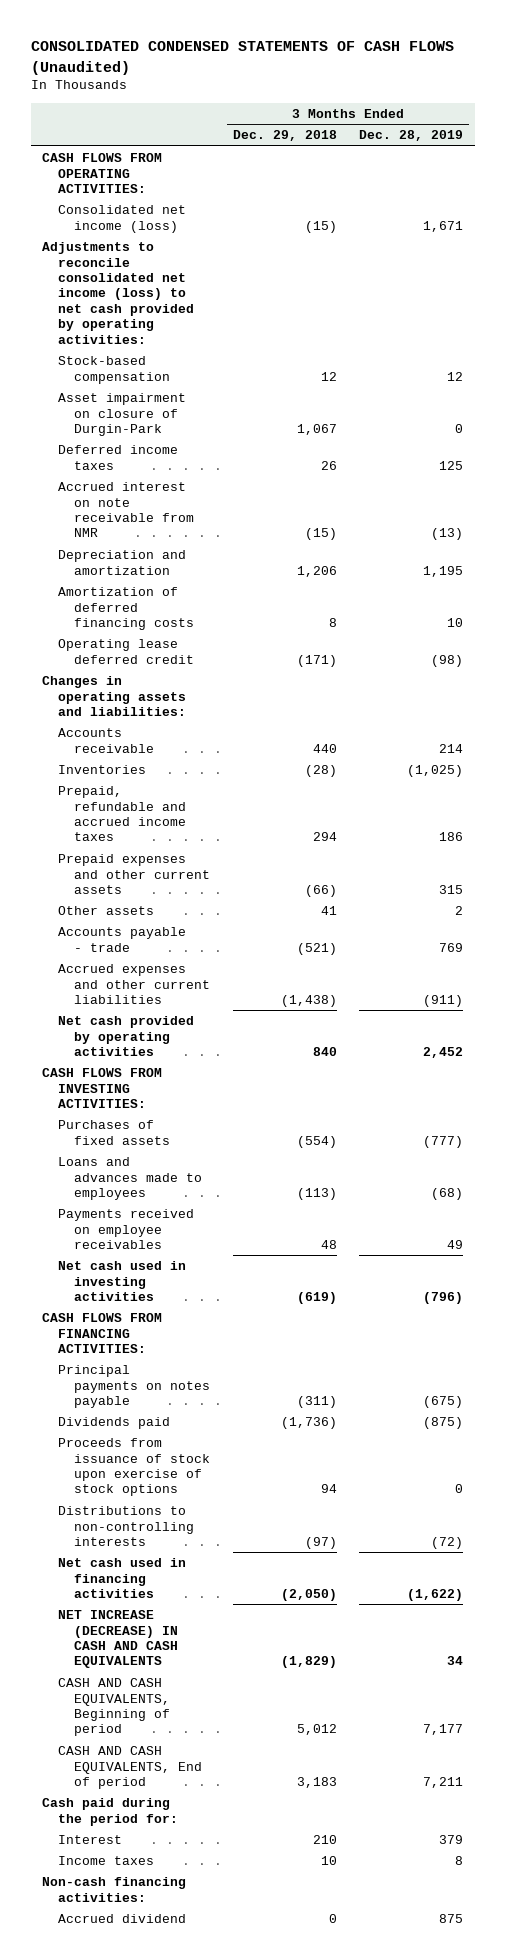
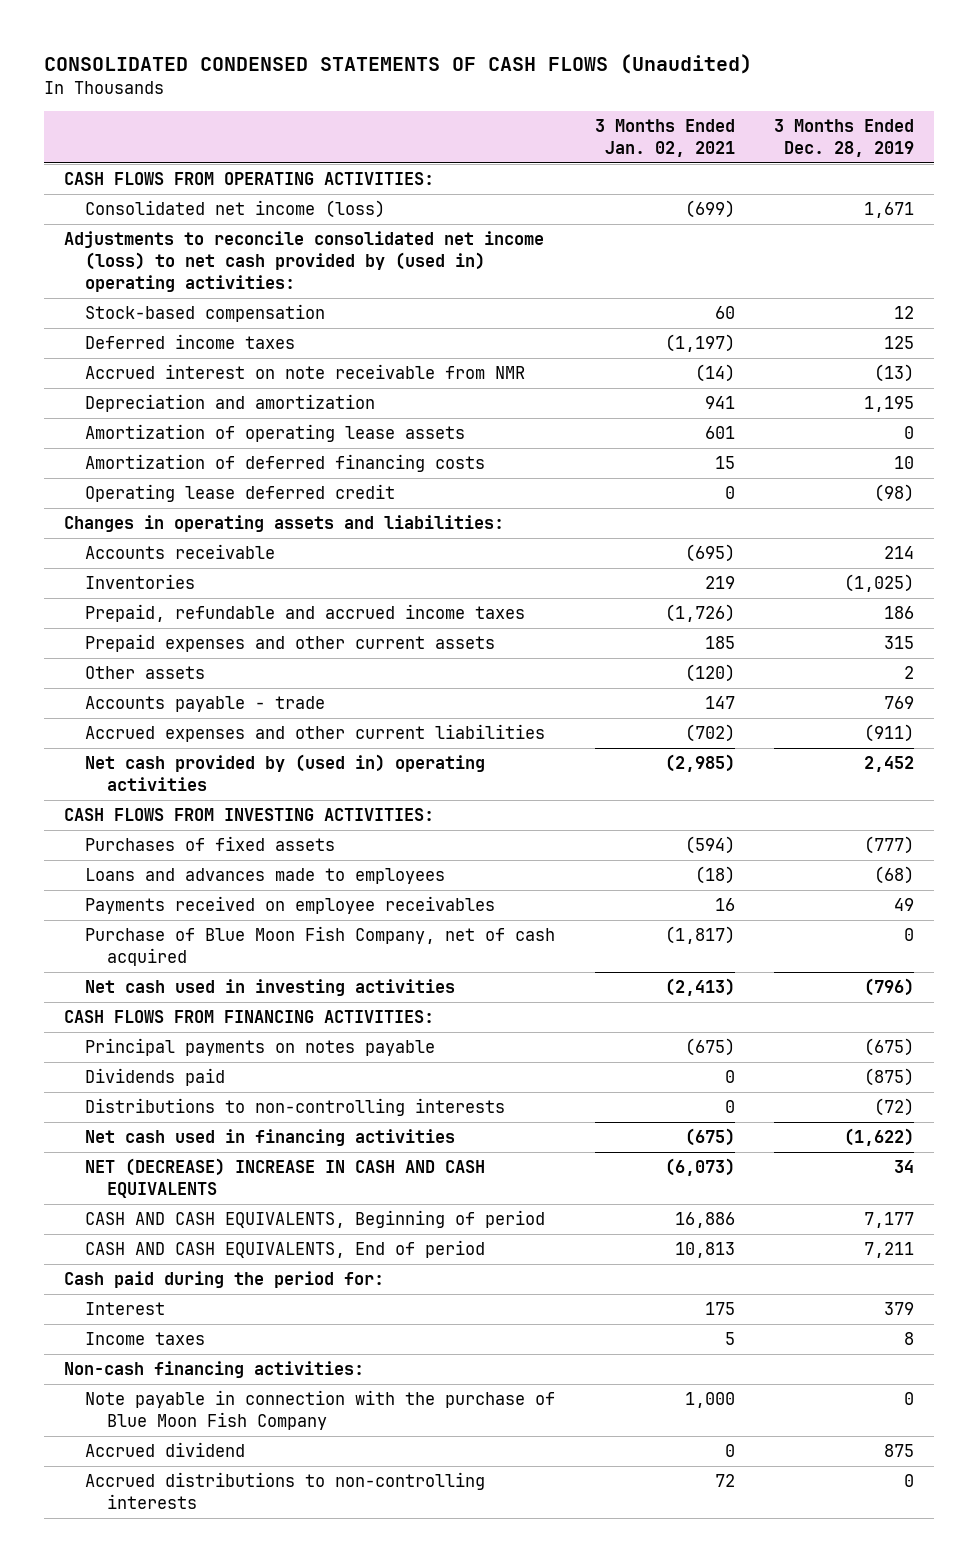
- | 3 Months Ended Dec. 29, 2018 | 3 Months Ended Dec. 28, 2019
+ | 3 Months Ended Jan. 02, 2021 | 3 Months Ended Dec. 28, 2019
- Adjustments to reconcile consolidated net income (loss) to net cash provided by operating activities:
+ Adjustments to reconcile consolidated net income (loss) to net cash provided by (used in) operating activities:
- Asset impairment on closure of Durgin-Park | 1,067 | 0
+ Amortization of operating lease assets | 601 | 0
- Net cash provided by operating activities | 840 | 2,452
+ Net cash provided by (used in) operating activities | (2,985) | 2,452
+ Purchase of Blue Moon Fish Company, net of cash acquired | (1,817) | 0
- Proceeds from issuance of stock upon exercise of stock options | 94 | 0
- NET INCREASE (DECREASE) IN CASH AND CASH EQUIVALENTS | (1,829) | 34
+ NET (DECREASE) INCREASE IN CASH AND CASH EQUIVALENTS | (6,073) | 34
+ Note payable in connection with the purchase of Blue Moon Fish Company | 1,000 | 0
+ Accrued distributions to non-controlling interests | 72 | 0

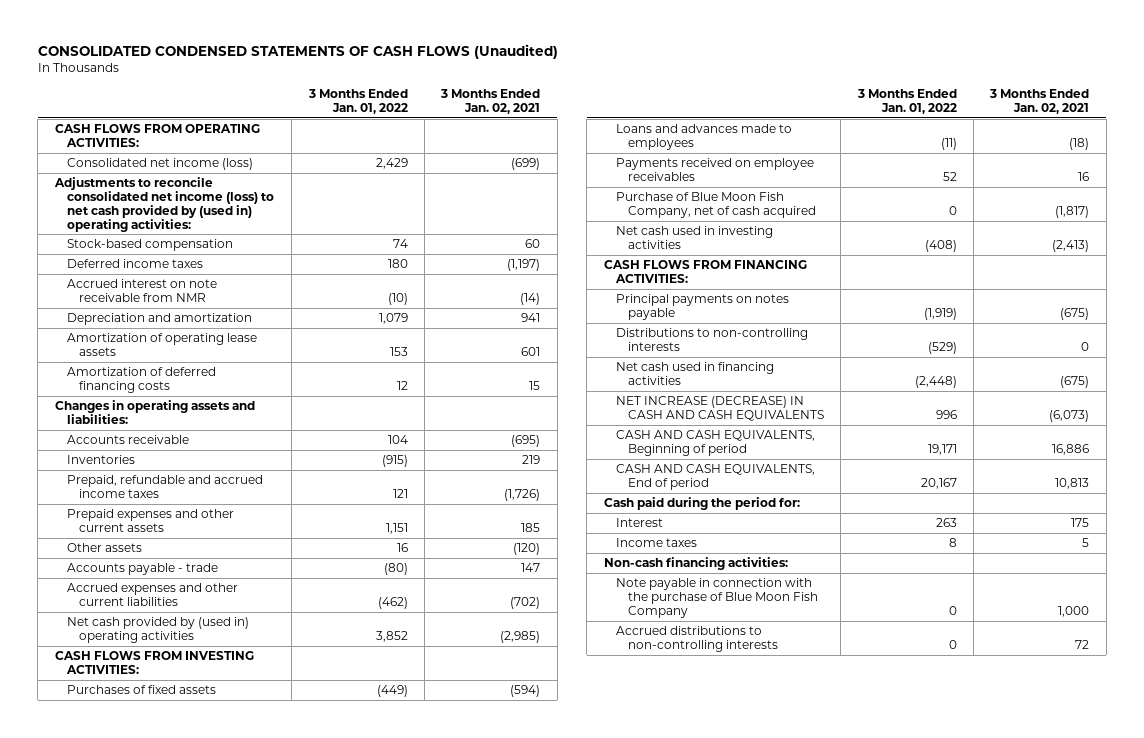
- | 3 Months Ended Jan. 02, 2021 | 3 Months Ended Dec. 28, 2019
+ | 3 Months Ended Jan. 01, 2022 | 3 Months Ended Jan. 02, 2021
- Operating lease deferred credit | 0 | (98)
- Dividends paid | 0 | (875)
- NET (DECREASE) INCREASE IN CASH AND CASH EQUIVALENTS | (6,073) | 34
+ NET INCREASE (DECREASE) IN CASH AND CASH EQUIVALENTS | 996 | (6,073)
- Accrued dividend | 0 | 875

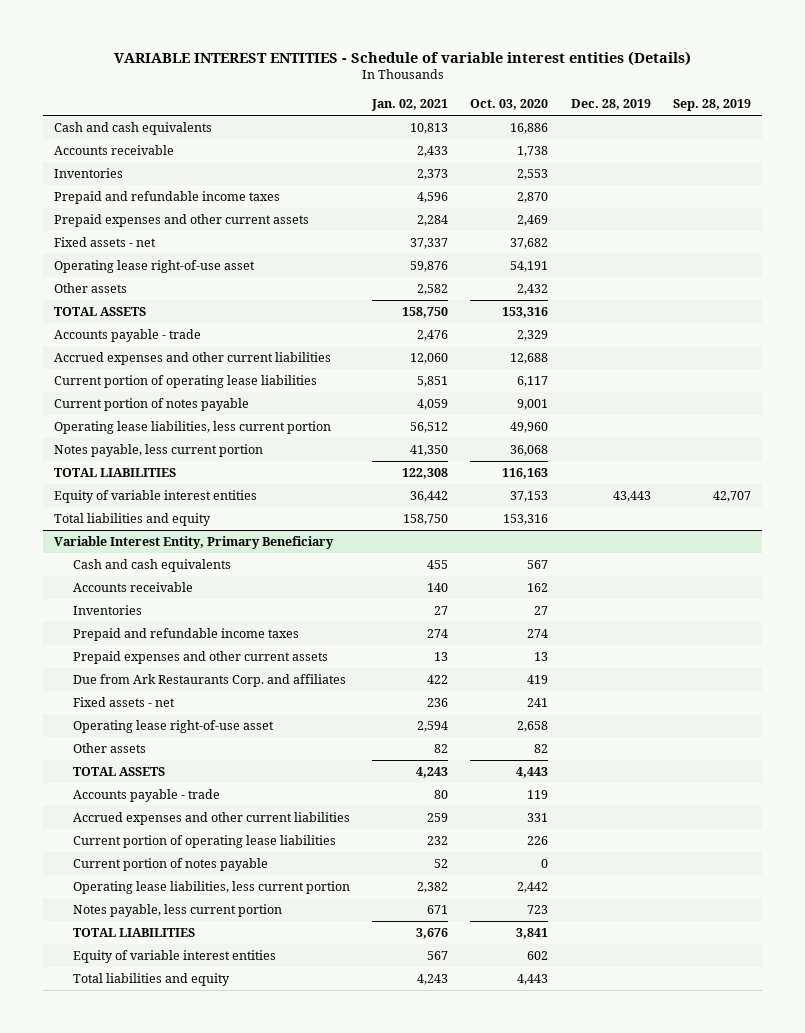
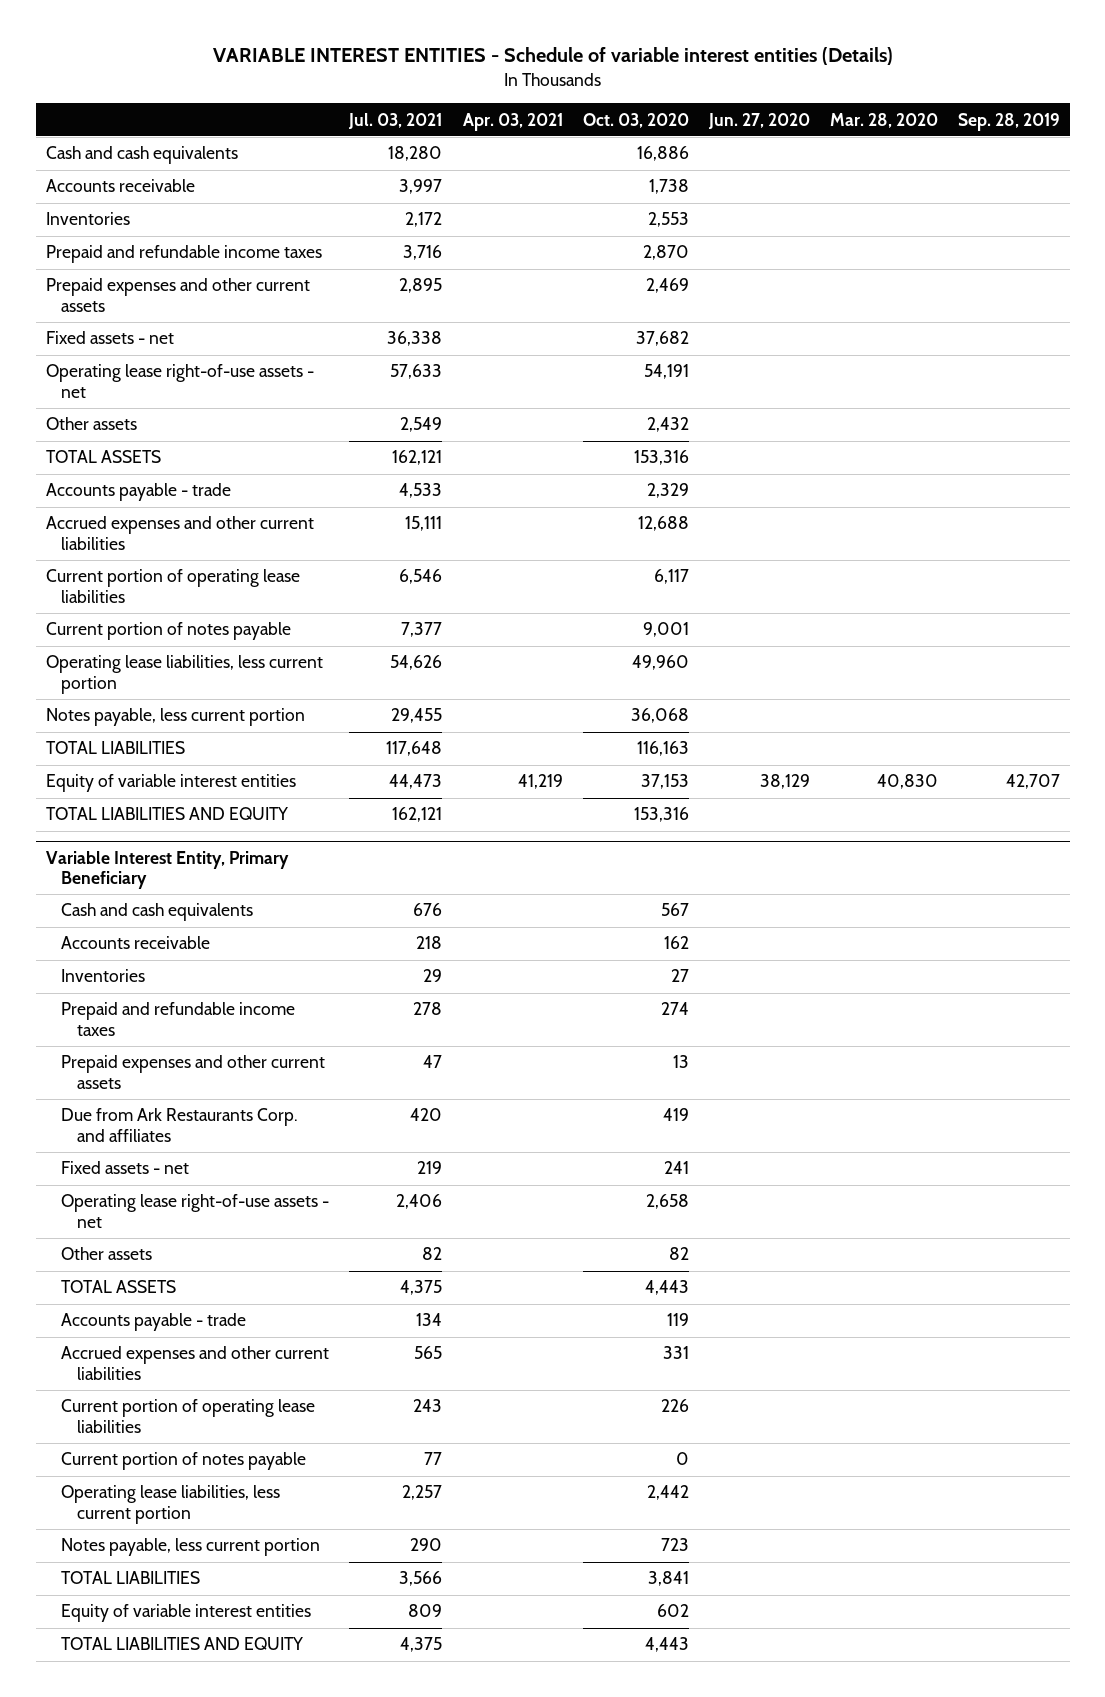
- | Jan. 02, 2021 | Oct. 03, 2020 | Dec. 28, 2019 | Sep. 28, 2019
+ | Jul. 03, 2021 | Apr. 03, 2021 | Oct. 03, 2020 | Jun. 27, 2020 | Mar. 28, 2020 | Sep. 28, 2019
- Operating lease right-of-use asset | 59,876 | 54,191 | |
+ Operating lease right-of-use assets - net | 57,633 | | 54,191 | | |
- Total liabilities and equity | 158,750 | 153,316 | |
+ TOTAL LIABILITIES AND EQUITY | 162,121 | | 153,316 | | |
@ Variable Interest Entity, Primary Beneficiary
- Operating lease right-of-use asset | 2,594 | 2,658 | |
+ Operating lease right-of-use assets - net | 2,406 | | 2,658 | | |
- Total liabilities and equity | 4,243 | 4,443 | |
+ TOTAL LIABILITIES AND EQUITY | 4,375 | | 4,443 | | |

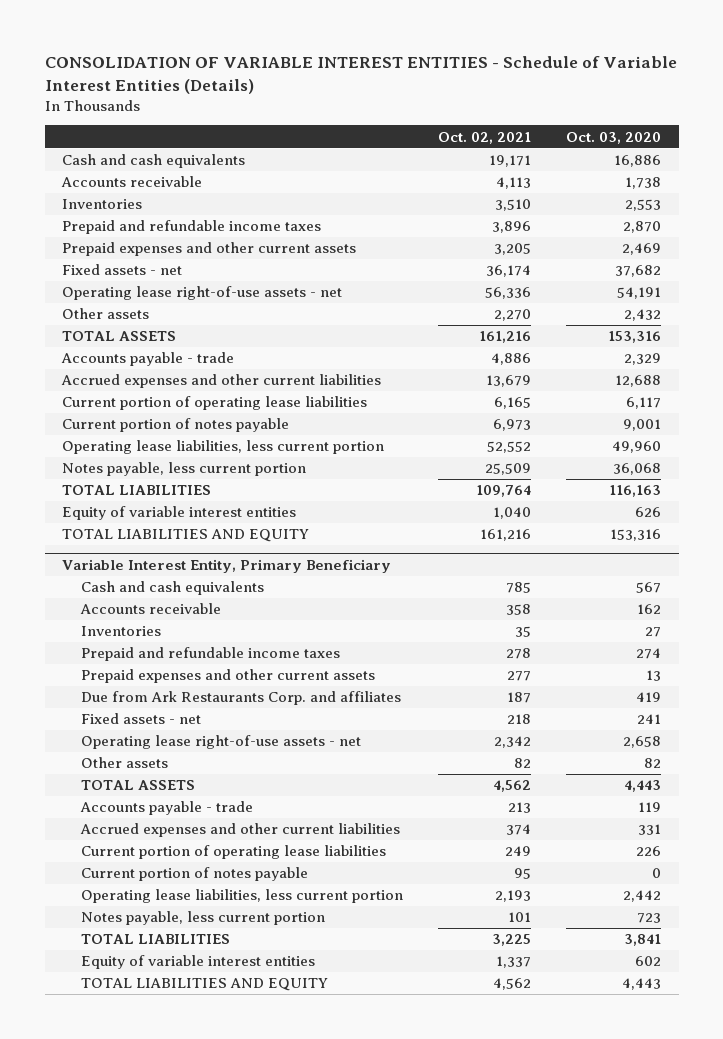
- VARIABLE INTEREST ENTITIES - Schedule of variable interest entities (Details)
+ CONSOLIDATION OF VARIABLE INTEREST ENTITIES - Schedule of Variable Interest Entities (Details)
- | Jul. 03, 2021 | Apr. 03, 2021 | Oct. 03, 2020 | Jun. 27, 2020 | Mar. 28, 2020 | Sep. 28, 2019
+ | Oct. 02, 2021 | Oct. 03, 2020
- Equity of variable interest entities | 44,473 | 41,219 | 37,153 | 38,129 | 40,830 | 42,707
+ Equity of variable interest entities | 1,040 | 626

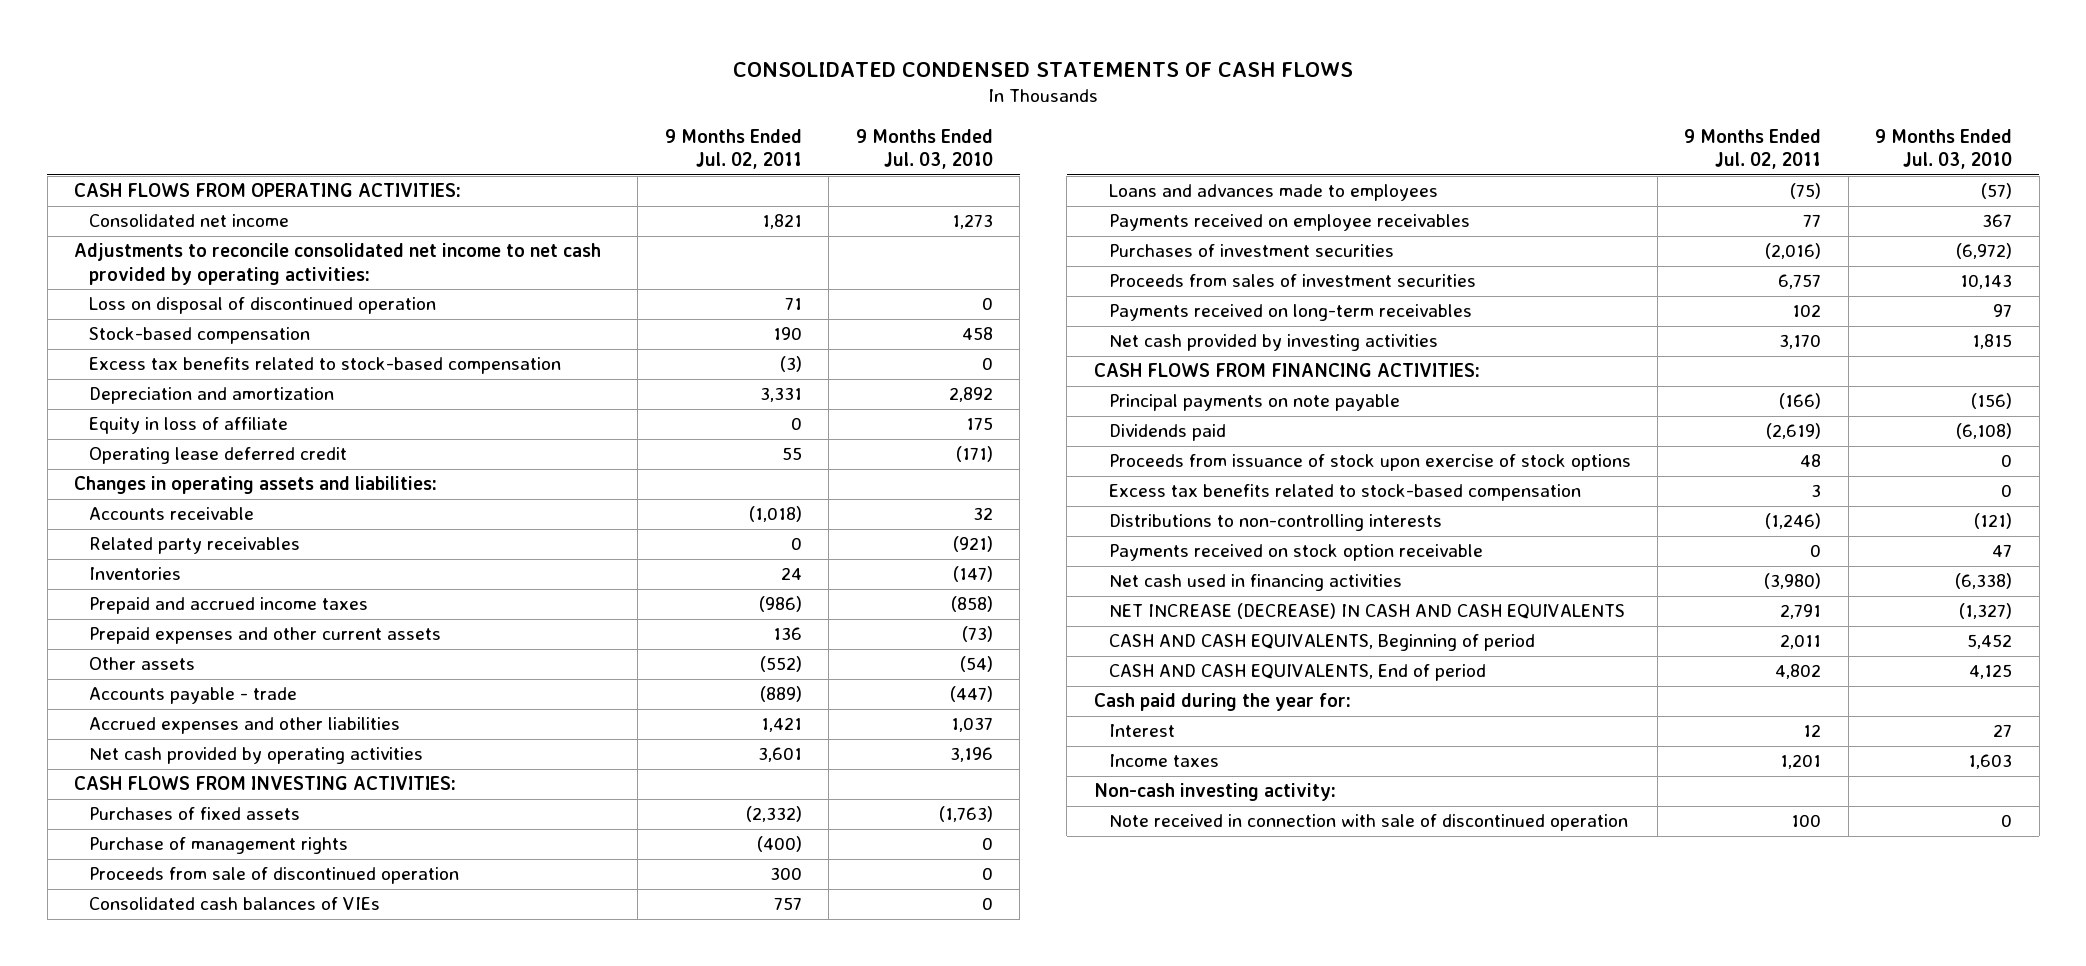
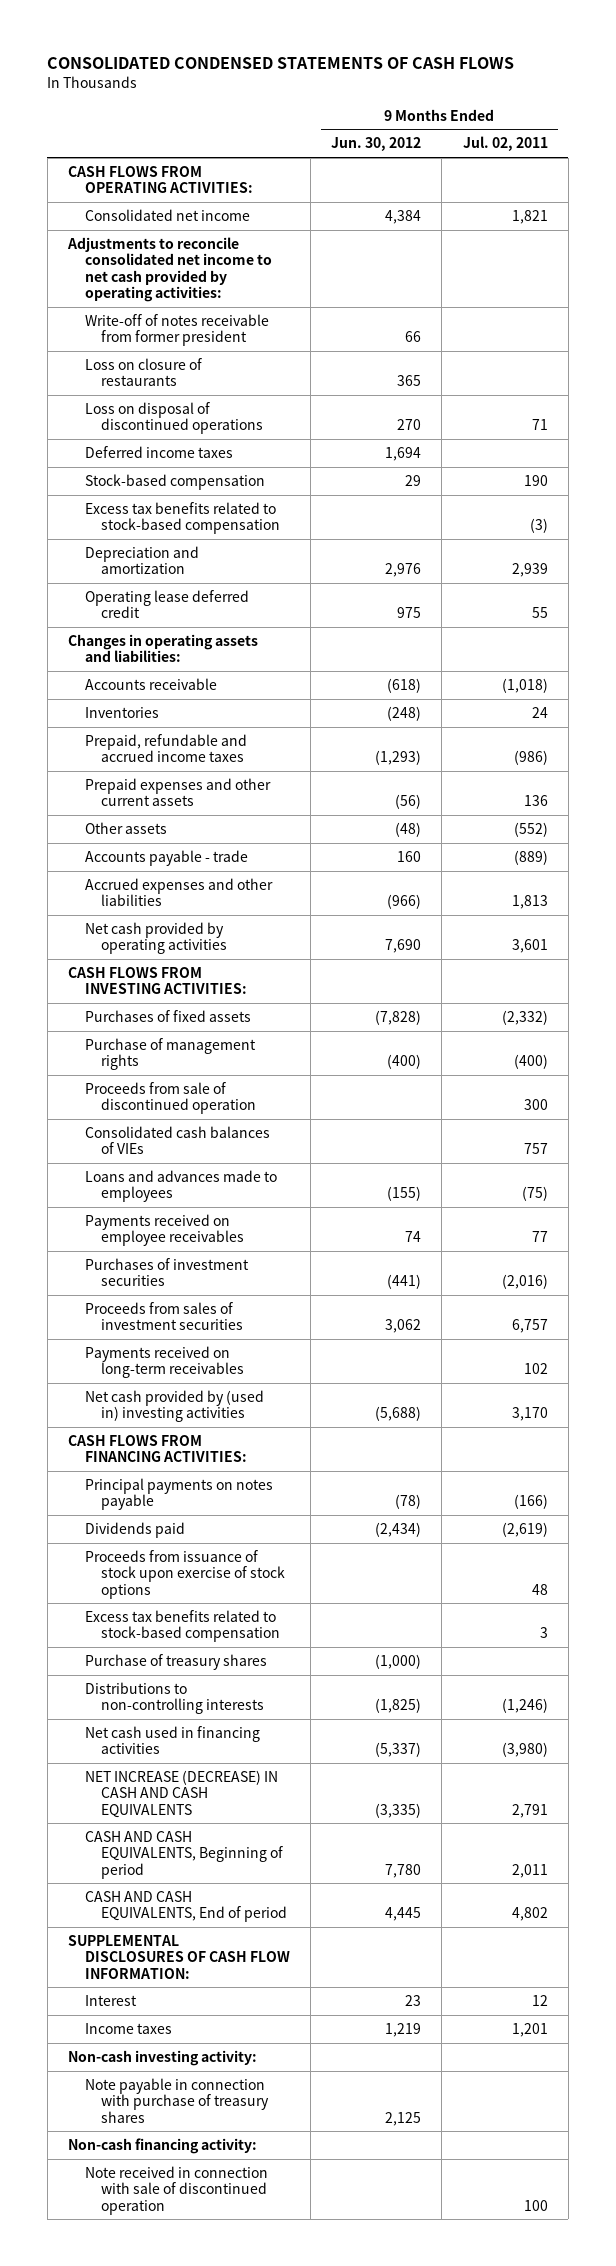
- | 9 Months Ended Jul. 02, 2011 | 9 Months Ended Jul. 03, 2010
+ | 9 Months Ended Jun. 30, 2012 | 9 Months Ended Jul. 02, 2011
- Loss on disposal of discontinued operation | 71 | 0
+ Write-off of notes receivable from former president | 66 |
+ Loss on closure of restaurants | 365 |
+ Loss on disposal of discontinued operations | 270 | 71
+ Deferred income taxes | 1,694 |
- Depreciation and amortization | 3,331 | 2,892
- Equity in loss of affiliate | 0 | 175
+ Depreciation and amortization | 2,976 | 2,939
- Related party receivables | 0 | (921)
- Prepaid and accrued income taxes | (986) | (858)
+ Prepaid, refundable and accrued income taxes | (1,293) | (986)
- Accrued expenses and other liabilities | 1,421 | 1,037
+ Accrued expenses and other liabilities | (966) | 1,813
- Net cash provided by investing activities | 3,170 | 1,815
+ Net cash provided by (used in) investing activities | (5,688) | 3,170
- Principal payments on note payable | (166) | (156)
+ Principal payments on notes payable | (78) | (166)
+ Purchase of treasury shares | (1,000) |
- Payments received on stock option receivable | 0 | 47
- Cash paid during the year for:
+ SUPPLEMENTAL DISCLOSURES OF CASH FLOW INFORMATION:
+ Note payable in connection with purchase of treasury shares | 2,125 |
+ Non-cash financing activity:

